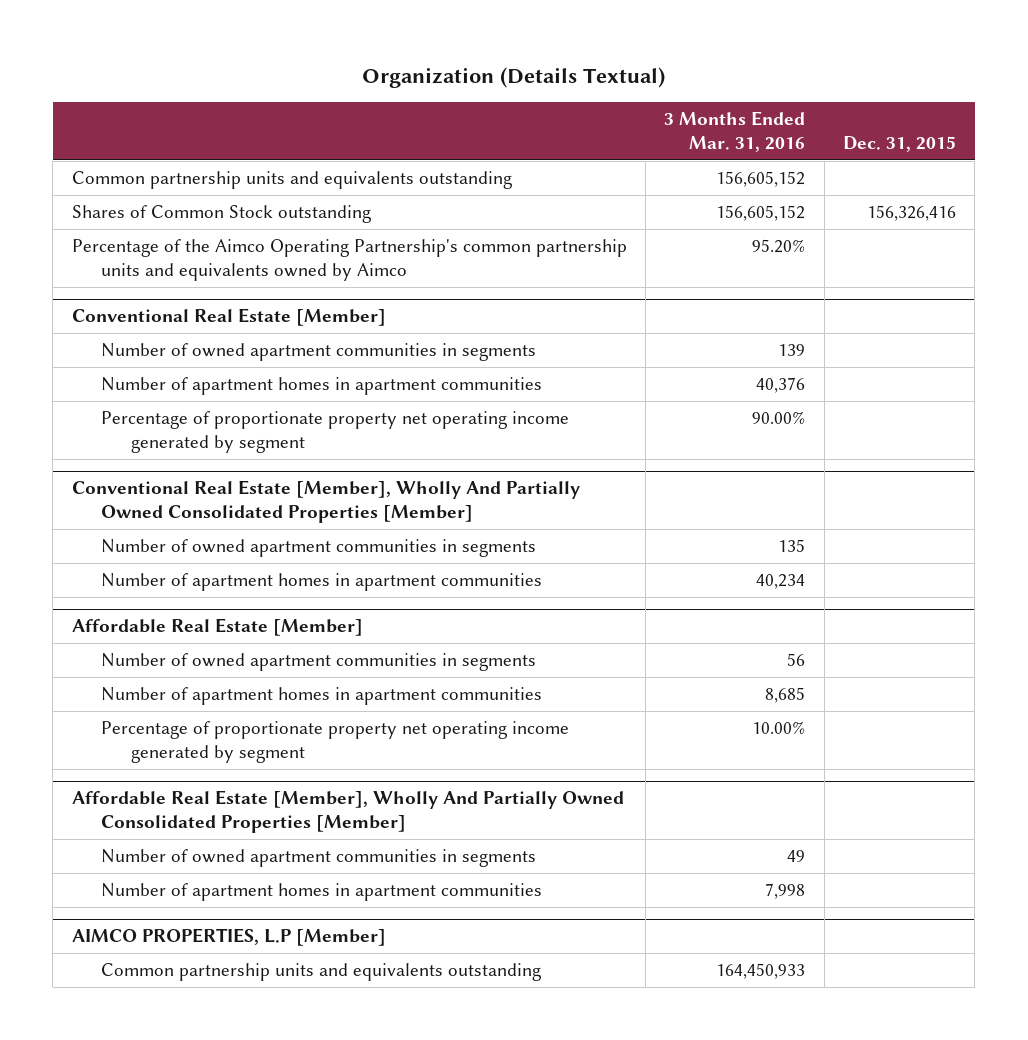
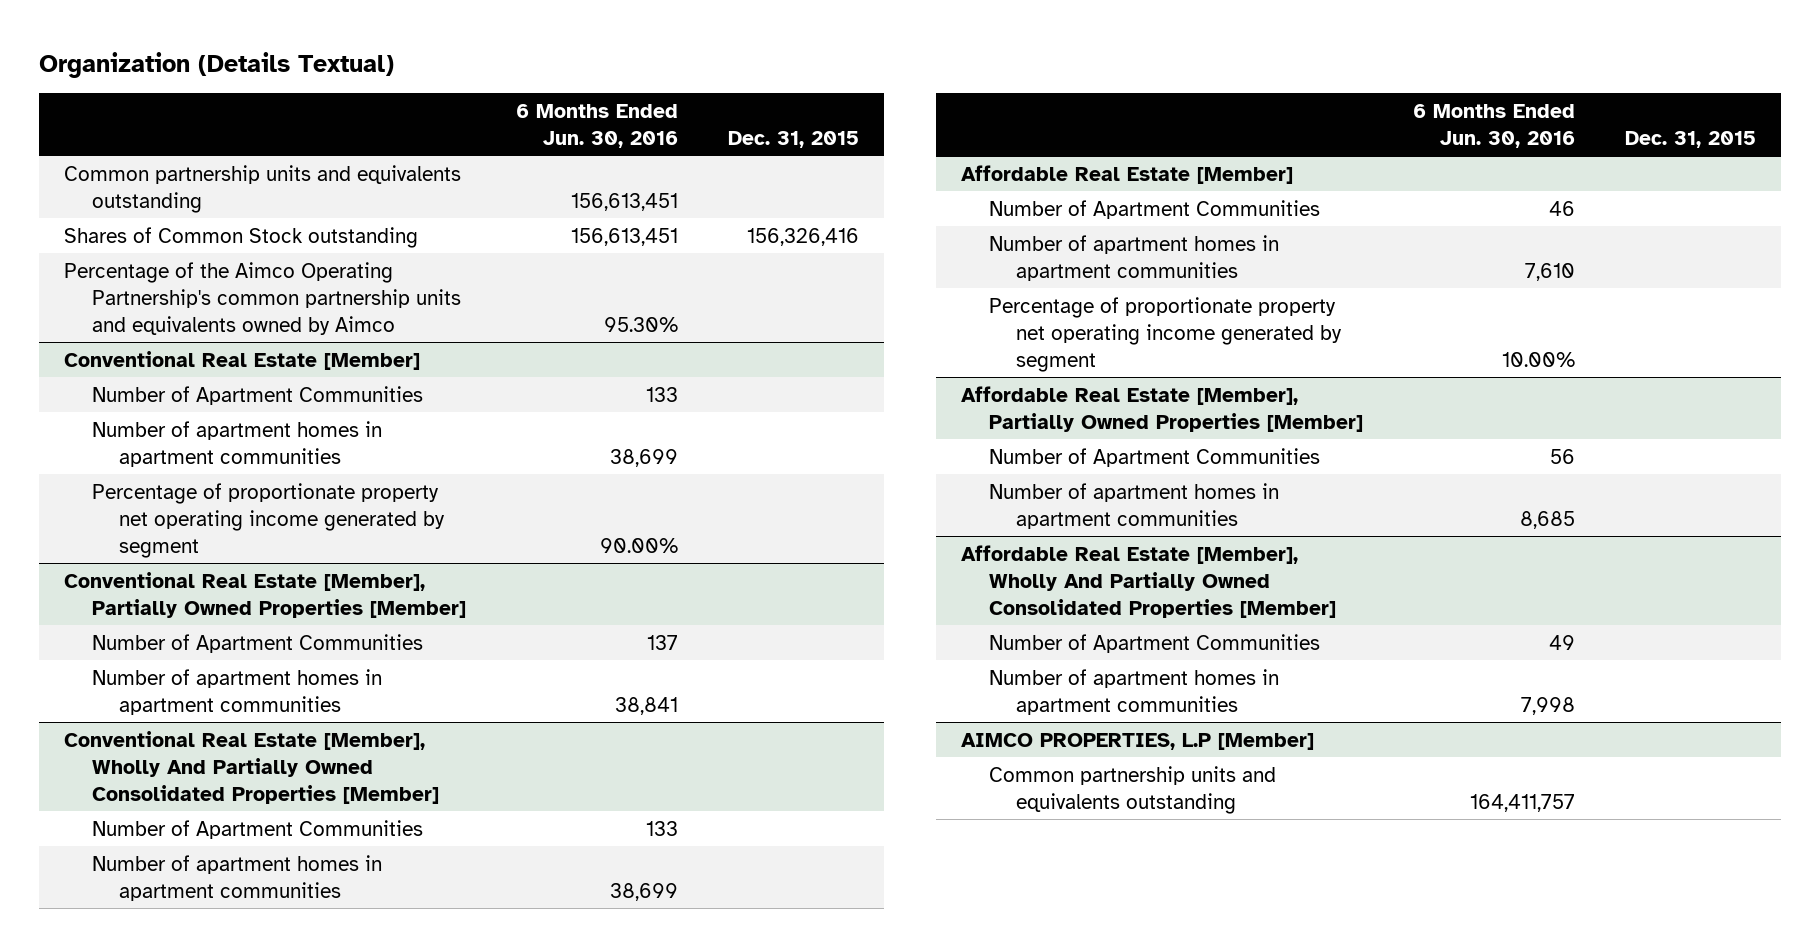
- | 3 Months Ended Mar. 31, 2016 | Dec. 31, 2015
+ | 6 Months Ended Jun. 30, 2016 | Dec. 31, 2015
@ Conventional Real Estate [Member]
- Number of owned apartment communities in segments | 139 |
+ Number of Apartment Communities | 133 |
+ Conventional Real Estate [Member], Partially Owned Properties [Member]
+ Number of Apartment Communities | 137 |
+ Number of apartment homes in apartment communities | 38,841 |
@ Conventional Real Estate [Member], Wholly And Partially Owned Consolidated Properties [Member]
- Number of owned apartment communities in segments | 135 |
+ Number of Apartment Communities | 133 |
@ Affordable Real Estate [Member]
- Number of owned apartment communities in segments | 56 |
+ Number of Apartment Communities | 46 |
+ Affordable Real Estate [Member], Partially Owned Properties [Member]
+ Number of Apartment Communities | 56 |
+ Number of apartment homes in apartment communities | 8,685 |
@ Affordable Real Estate [Member], Wholly And Partially Owned Consolidated Properties [Member]
- Number of owned apartment communities in segments | 49 |
+ Number of Apartment Communities | 49 |

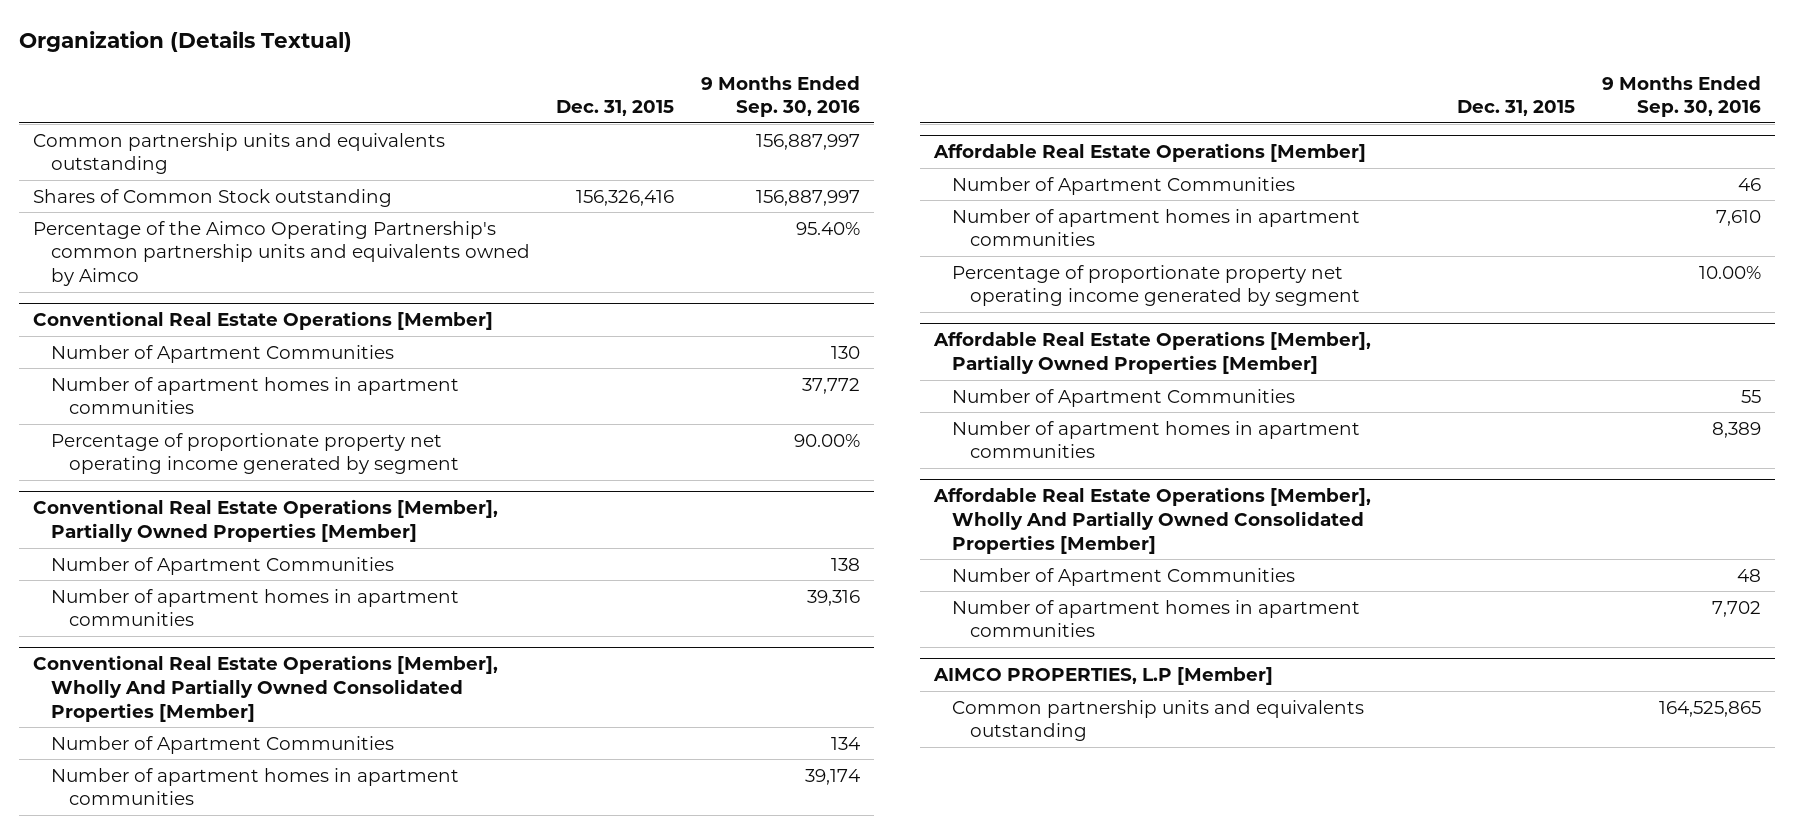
- | 6 Months Ended Jun. 30, 2016 | Dec. 31, 2015
+ | Dec. 31, 2015 | 9 Months Ended Sep. 30, 2016
- Conventional Real Estate [Member]
+ Conventional Real Estate Operations [Member]
- Conventional Real Estate [Member], Partially Owned Properties [Member]
+ Conventional Real Estate Operations [Member], Partially Owned Properties [Member]
- Conventional Real Estate [Member], Wholly And Partially Owned Consolidated Properties [Member]
+ Conventional Real Estate Operations [Member], Wholly And Partially Owned Consolidated Properties [Member]
- Affordable Real Estate [Member]
+ Affordable Real Estate Operations [Member]
- Affordable Real Estate [Member], Partially Owned Properties [Member]
+ Affordable Real Estate Operations [Member], Partially Owned Properties [Member]
- Affordable Real Estate [Member], Wholly And Partially Owned Consolidated Properties [Member]
+ Affordable Real Estate Operations [Member], Wholly And Partially Owned Consolidated Properties [Member]

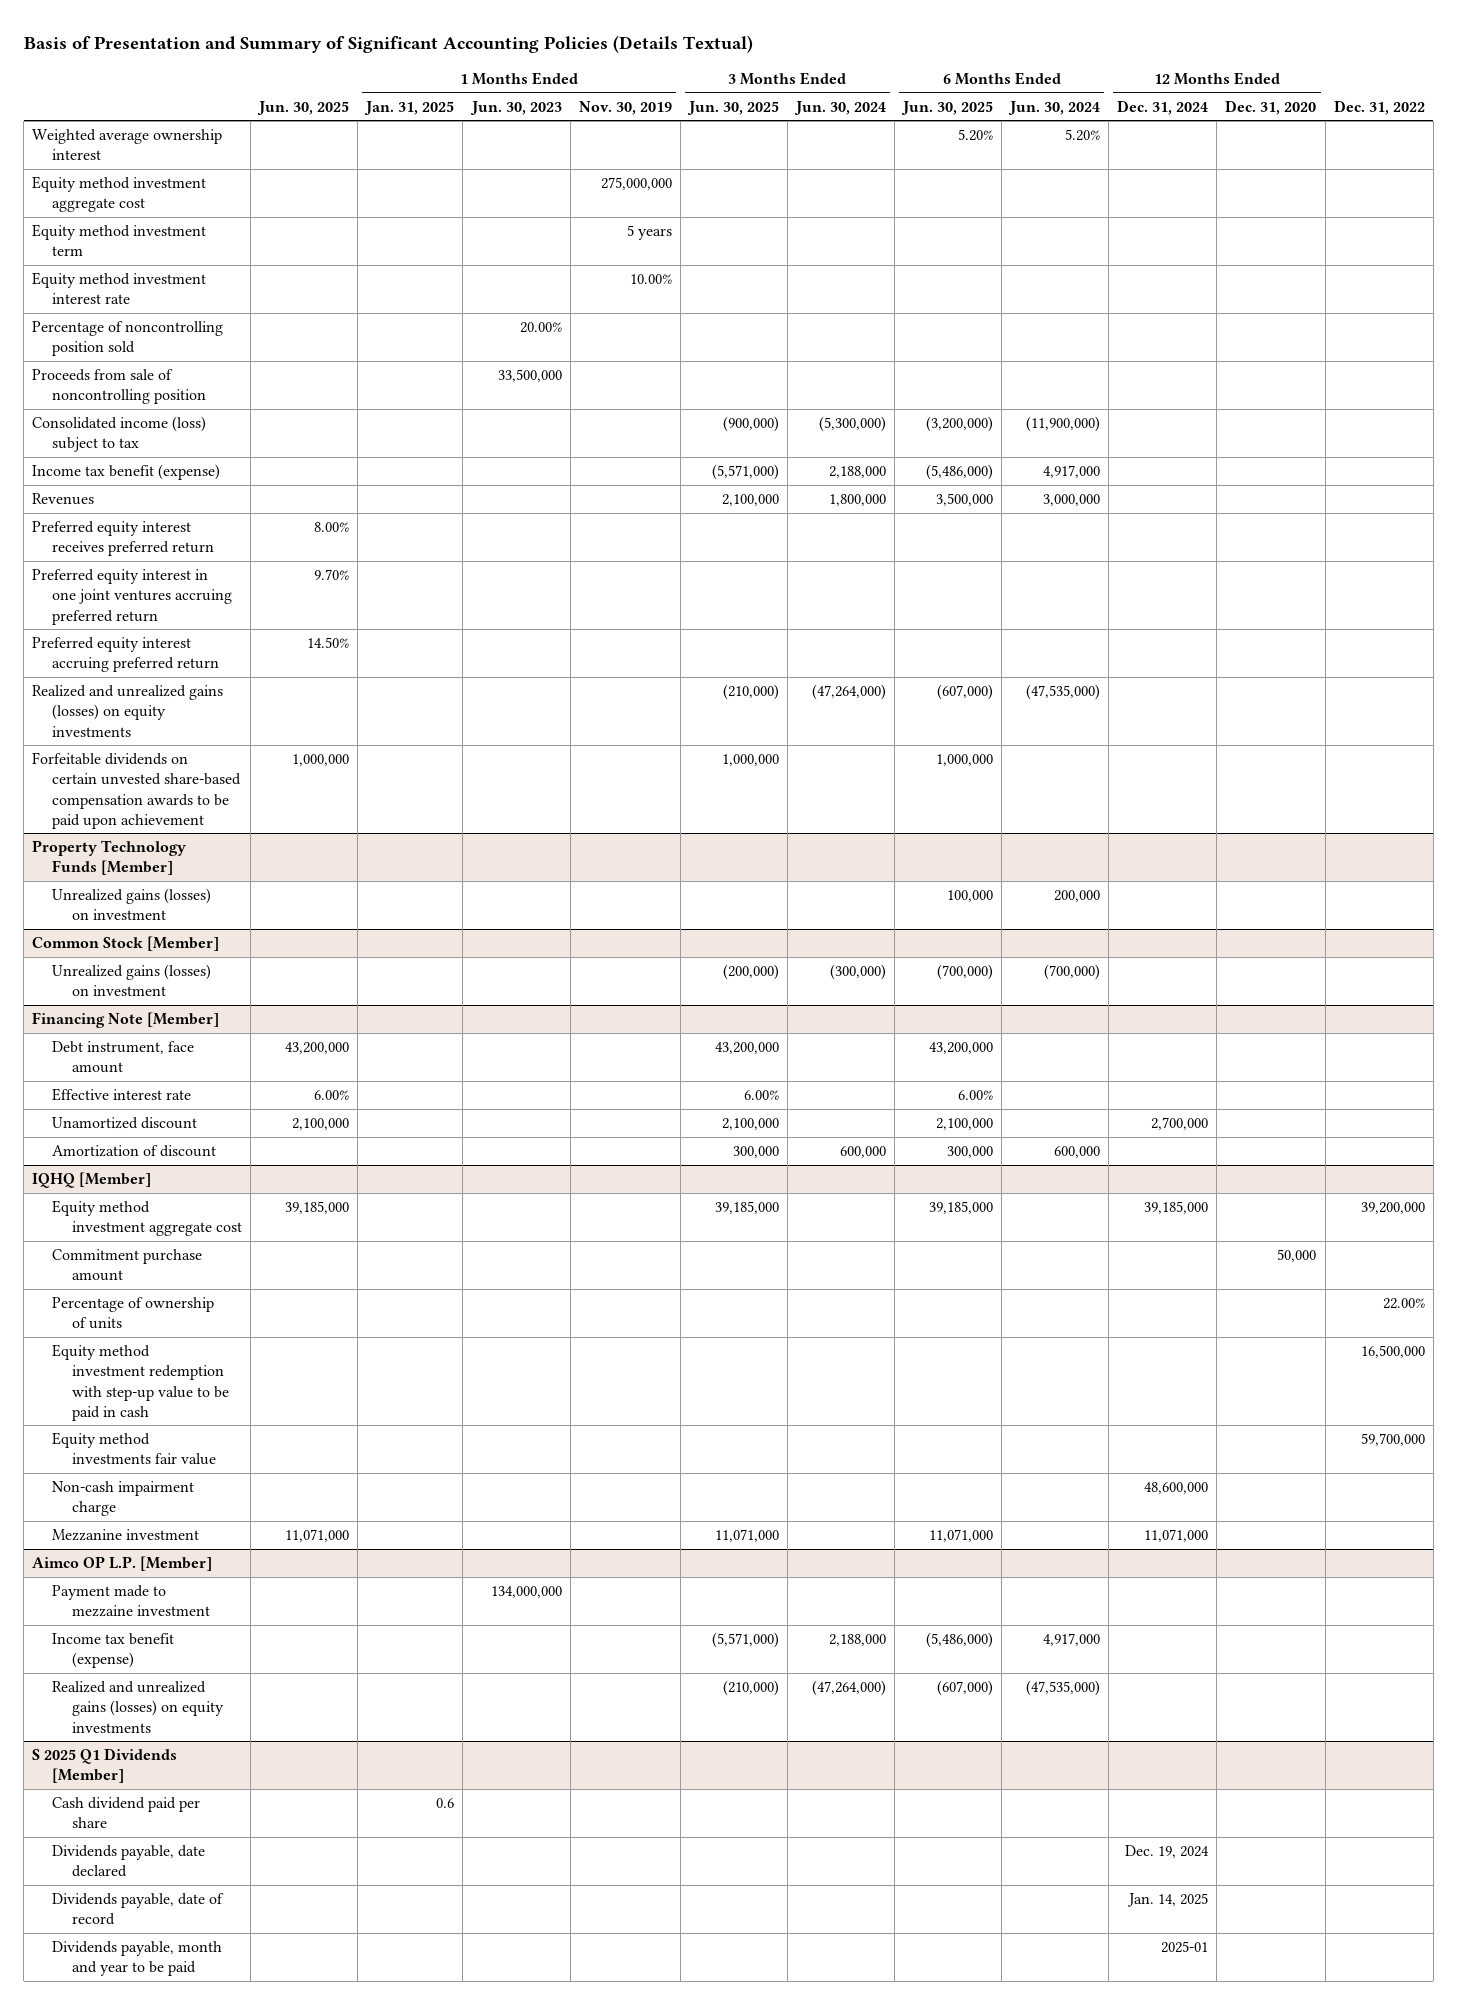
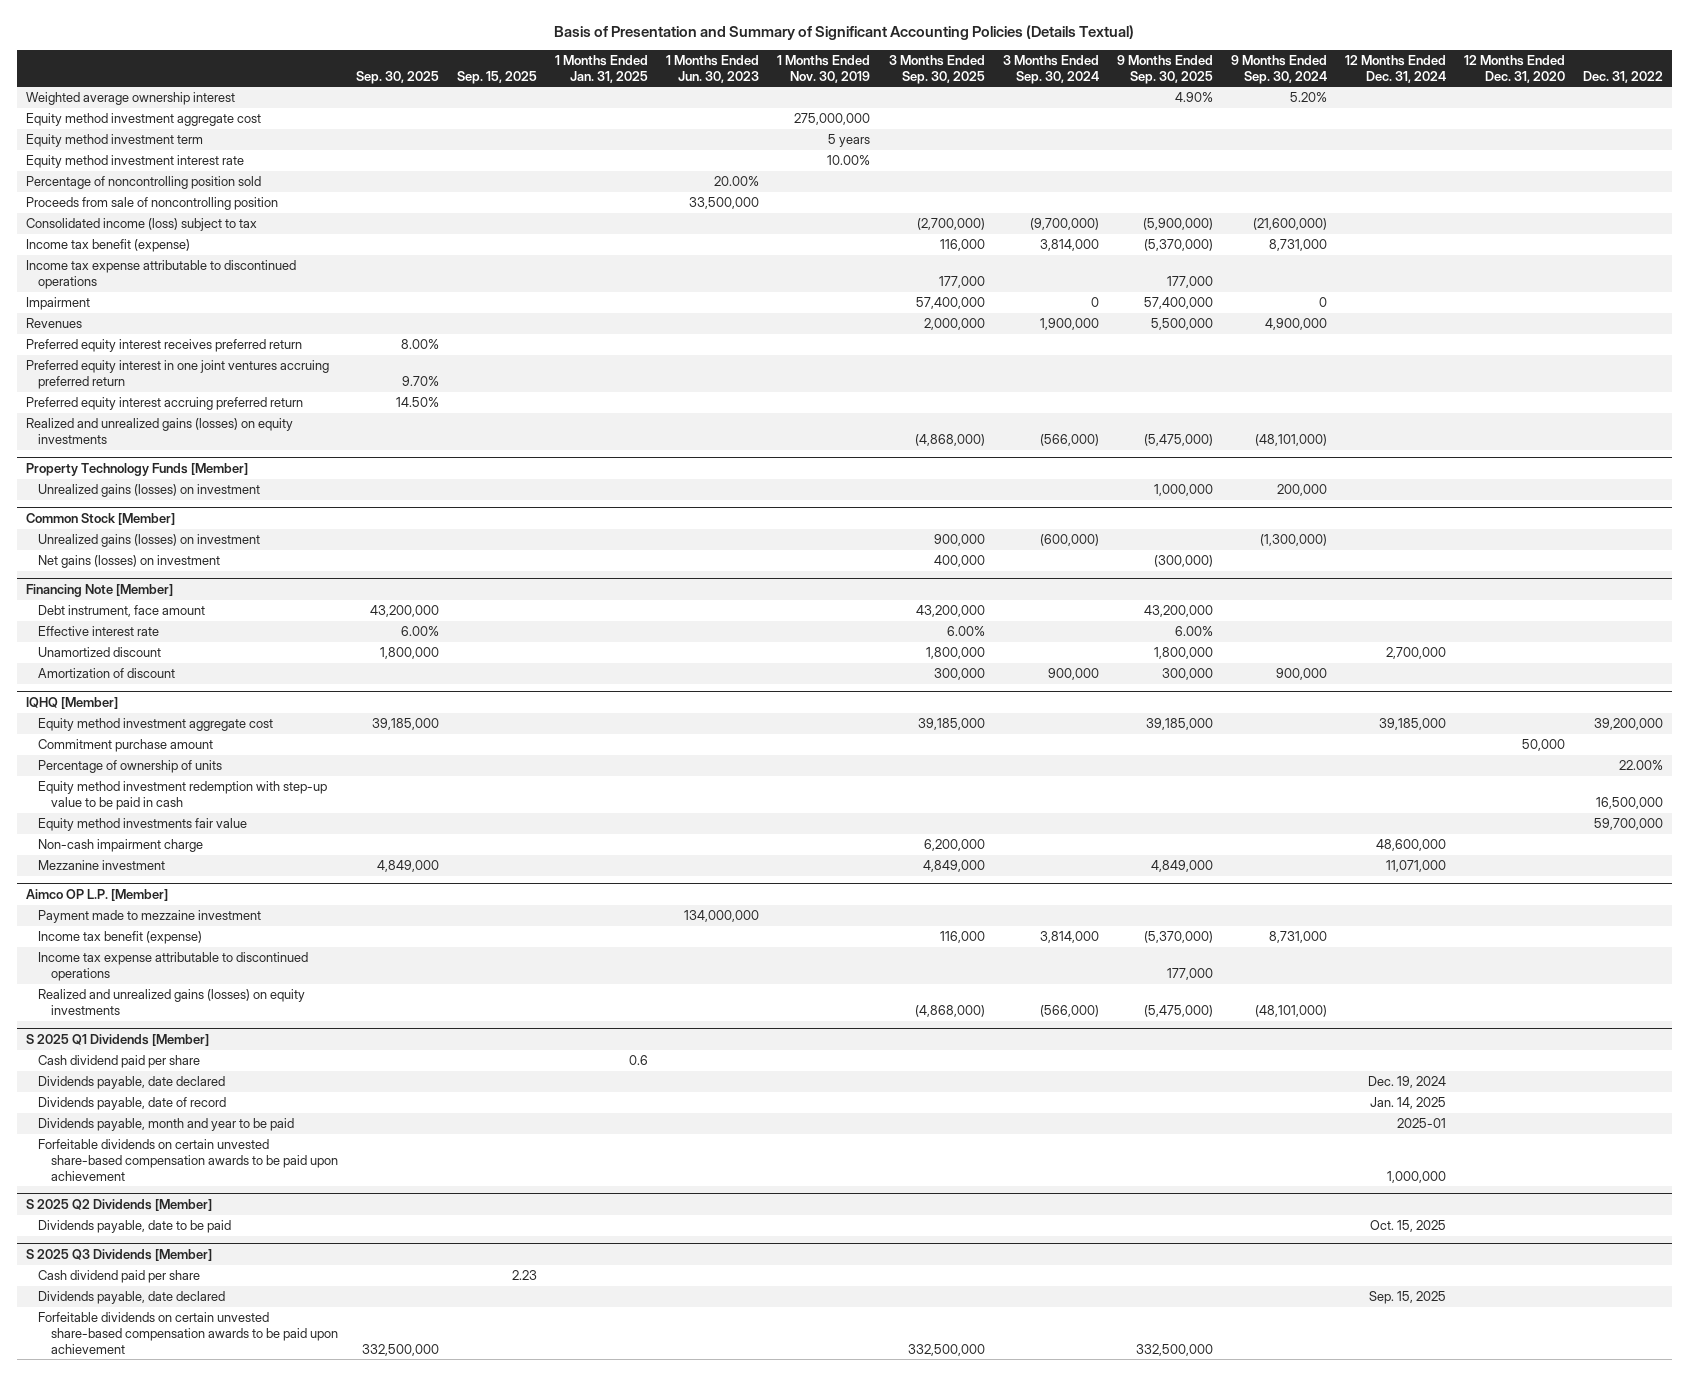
- | Jun. 30, 2025 | 1 Months Ended Jan. 31, 2025 | 1 Months Ended Jun. 30, 2023 | 1 Months Ended Nov. 30, 2019 | 3 Months Ended Jun. 30, 2025 | 3 Months Ended Jun. 30, 2024 | 6 Months Ended Jun. 30, 2025 | 6 Months Ended Jun. 30, 2024 | 12 Months Ended Dec. 31, 2024 | 12 Months Ended Dec. 31, 2020 | Dec. 31, 2022
+ | Sep. 30, 2025 | Sep. 15, 2025 | 1 Months Ended Jan. 31, 2025 | 1 Months Ended Jun. 30, 2023 | 1 Months Ended Nov. 30, 2019 | 3 Months Ended Sep. 30, 2025 | 3 Months Ended Sep. 30, 2024 | 9 Months Ended Sep. 30, 2025 | 9 Months Ended Sep. 30, 2024 | 12 Months Ended Dec. 31, 2024 | 12 Months Ended Dec. 31, 2020 | Dec. 31, 2022
+ Income tax expense attributable to discontinued operations | | | | | | 177,000 | | 177,000 | | | |
+ Impairment | | | | | | 57,400,000 | 0 | 57,400,000 | 0 | | |
- Forfeitable dividends on certain unvested share-based compensation awards to be paid upon achievement | 1,000,000 | | | | 1,000,000 | | 1,000,000 | | | |
@ Common Stock [Member]
+ Net gains (losses) on investment | | | | | | 400,000 | | (300,000) | | | |
@ Aimco OP L.P. [Member]
+ Income tax expense attributable to discontinued operations | | | | | | | | 177,000 | | | |
@ S 2025 Q1 Dividends [Member]
+ Forfeitable dividends on certain unvested share-based compensation awards to be paid upon achievement | | | | | | | | | | 1,000,000 | |
+ S 2025 Q2 Dividends [Member]
+ Dividends payable, date to be paid | | | | | | | | | | Oct. 15, 2025 | |
+ S 2025 Q3 Dividends [Member]
+ Cash dividend paid per share | | 2.23 | | | | | | | | | |
+ Dividends payable, date declared | | | | | | | | | | Sep. 15, 2025 | |
+ Forfeitable dividends on certain unvested share-based compensation awards to be paid upon achievement | 332,500,000 | | | | | 332,500,000 | | 332,500,000 | | | |

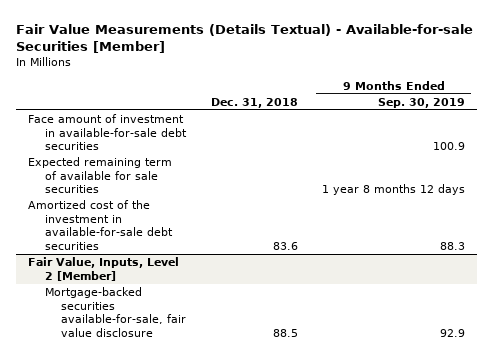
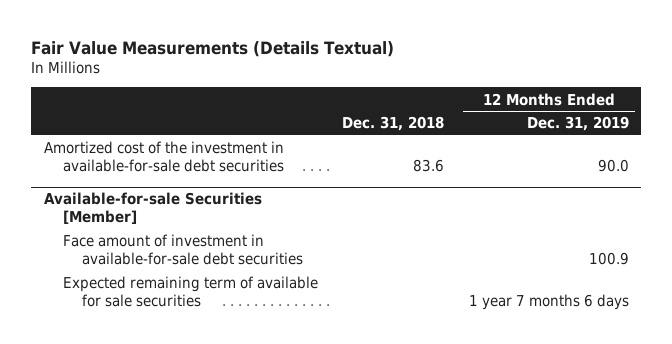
- Fair Value Measurements (Details Textual) - Available-for-sale Securities [Member]
+ Fair Value Measurements (Details Textual)
- | Dec. 31, 2018 | 9 Months Ended Sep. 30, 2019
+ | Dec. 31, 2018 | 12 Months Ended Dec. 31, 2019
- Face amount of investment in available-for-sale debt securities | | 100.9
- Expected remaining term of available for sale securities | | 1 year 8 months 12 days
- Fair Value, Inputs, Level 2 [Member]
- Mortgage-backed securities available-for-sale, fair value disclosure | 88.5 | 92.9
+ Available-for-sale Securities [Member]
+ Face amount of investment in available-for-sale debt securities | | 100.9
+ Expected remaining term of available for sale securities | | 1 year 7 months 6 days

